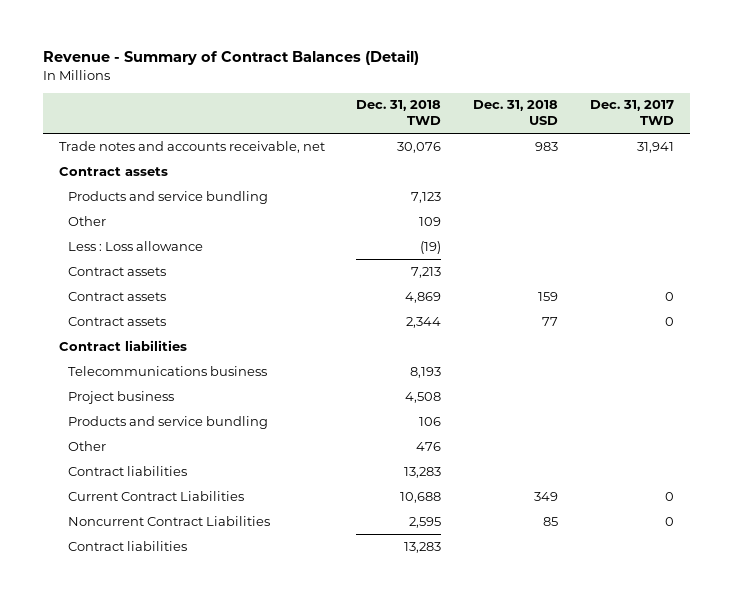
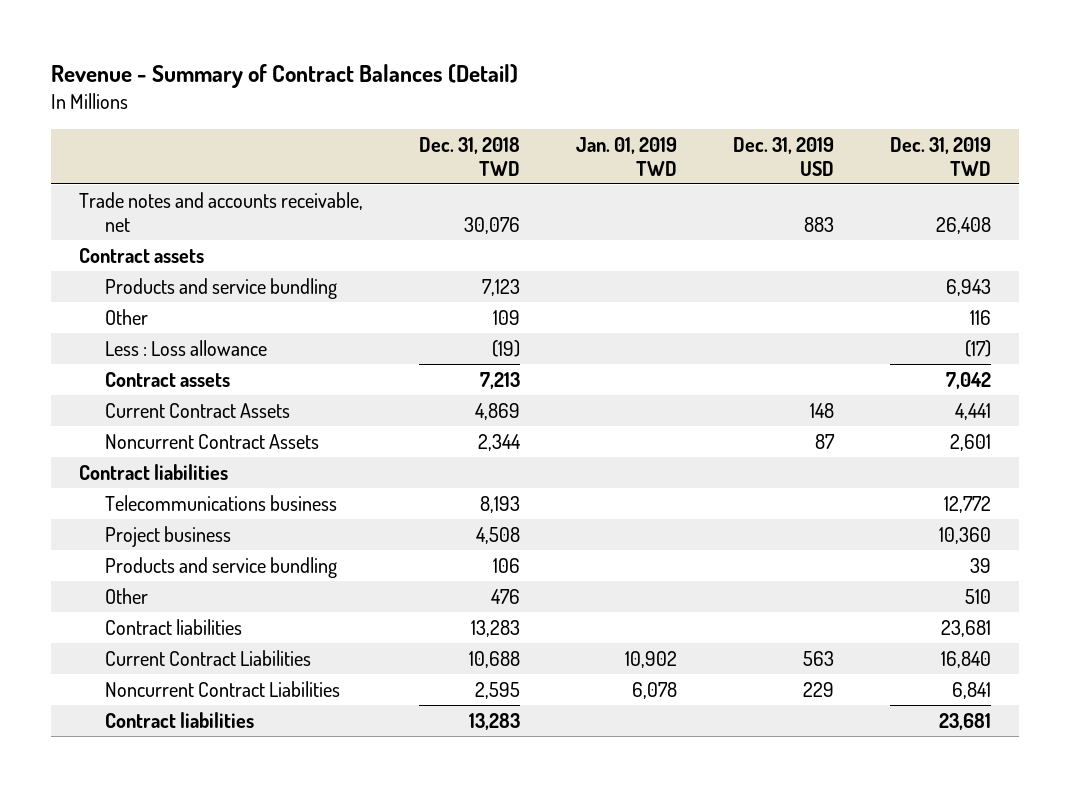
- | Dec. 31, 2018 TWD | Dec. 31, 2018 USD | Dec. 31, 2017 TWD
+ | Dec. 31, 2018 TWD | Jan. 01, 2019 TWD | Dec. 31, 2019 USD | Dec. 31, 2019 TWD
- Contract assets | 4,869 | 159 | 0
- Contract assets | 2,344 | 77 | 0
+ Current Contract Assets | 4,869 | | 148 | 4,441
+ Noncurrent Contract Assets | 2,344 | | 87 | 2,601

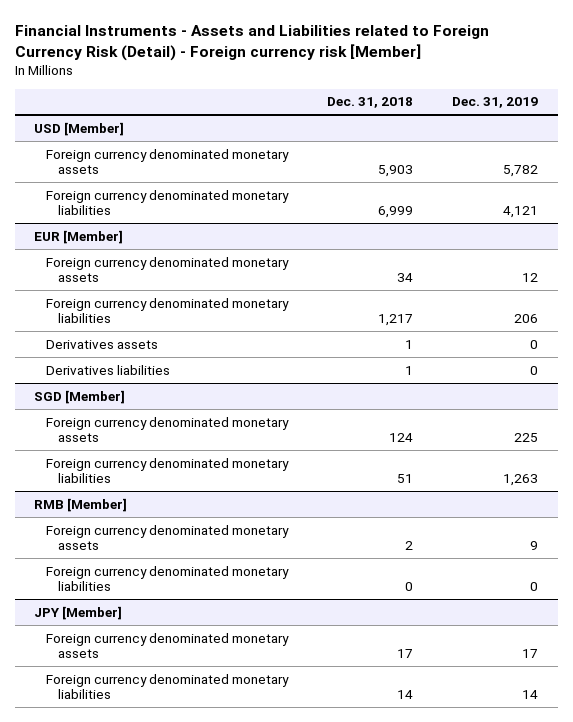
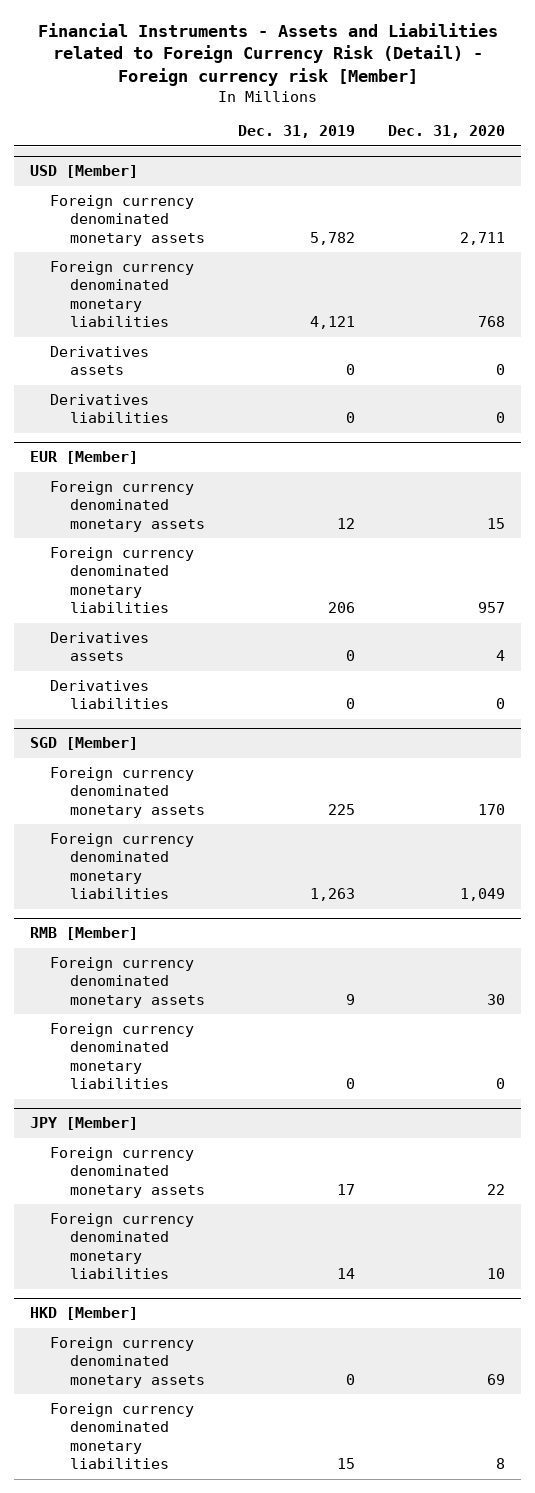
- | Dec. 31, 2018 | Dec. 31, 2019
+ | Dec. 31, 2019 | Dec. 31, 2020
@ USD [Member]
+ Derivatives assets | 0 | 0
+ Derivatives liabilities | 0 | 0
+ HKD [Member]
+ Foreign currency denominated monetary assets | 0 | 69
+ Foreign currency denominated monetary liabilities | 15 | 8

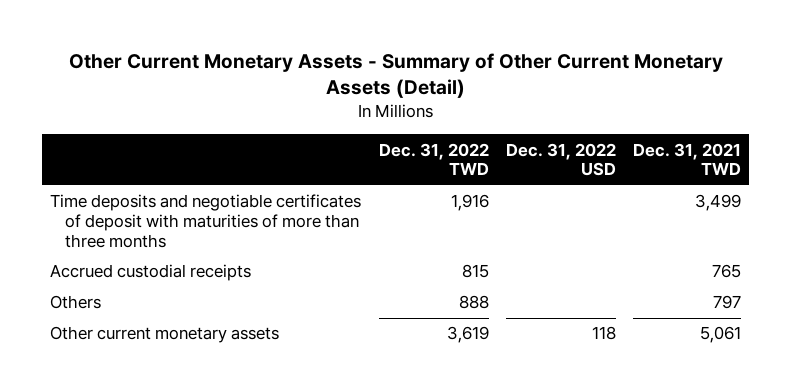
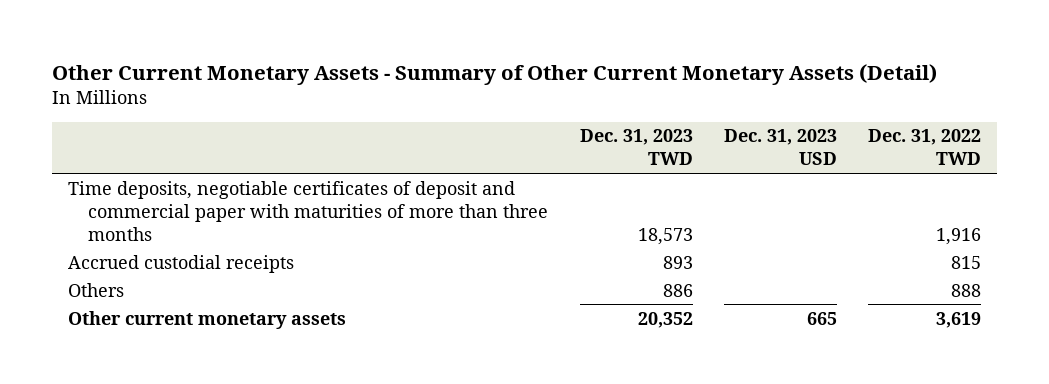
- | Dec. 31, 2022 TWD | Dec. 31, 2022 USD | Dec. 31, 2021 TWD
+ | Dec. 31, 2023 TWD | Dec. 31, 2023 USD | Dec. 31, 2022 TWD
- Time deposits and negotiable certificates of deposit with maturities of more than three months | 1,916 | | 3,499
+ Time deposits, negotiable certificates of deposit and commercial paper with maturities of more than three months | 18,573 | | 1,916

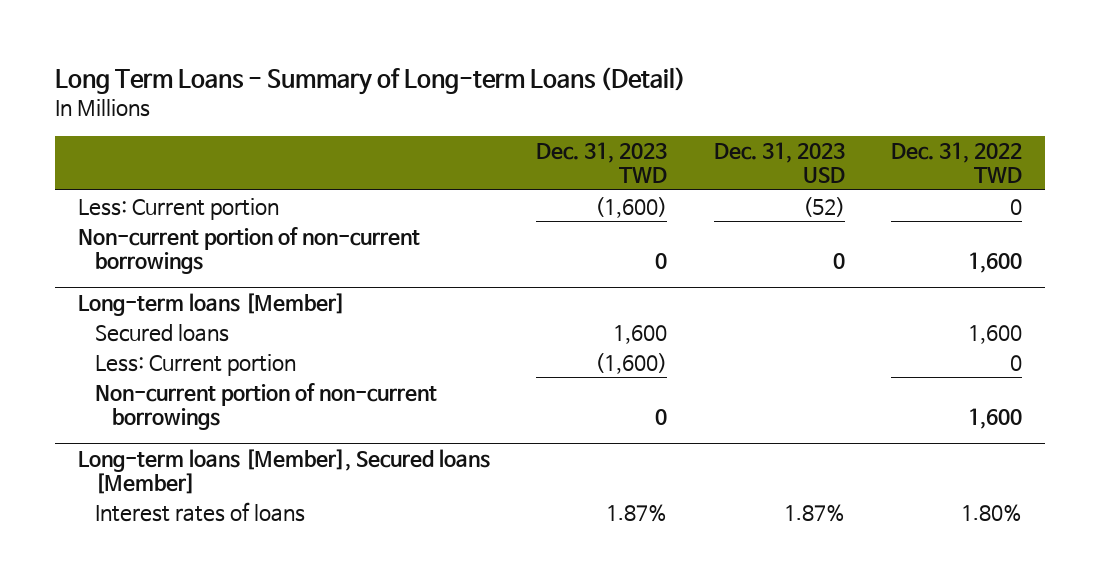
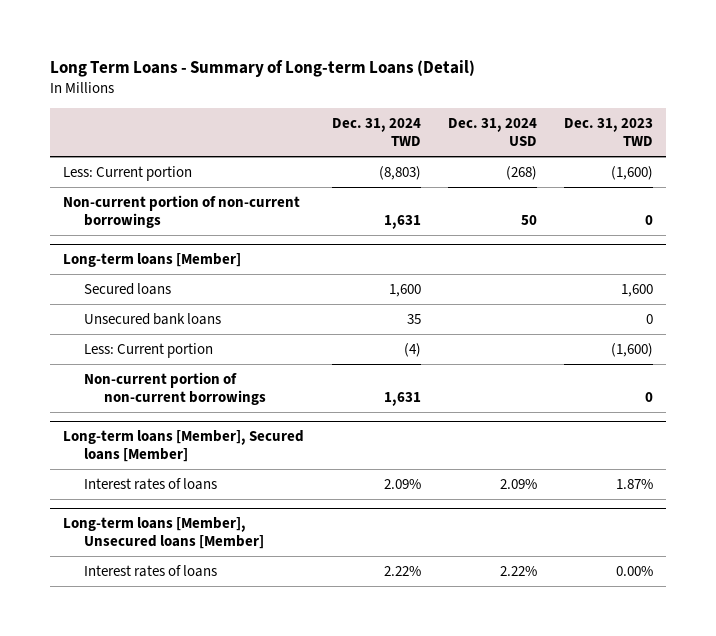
- | Dec. 31, 2023 TWD | Dec. 31, 2023 USD | Dec. 31, 2022 TWD
+ | Dec. 31, 2024 TWD | Dec. 31, 2024 USD | Dec. 31, 2023 TWD
@ Long-term loans [Member]
+ Unsecured bank loans | 35 | | 0
+ Long-term loans [Member], Unsecured loans [Member]
+ Interest rates of loans | 2.22% | 2.22% | 0.00%

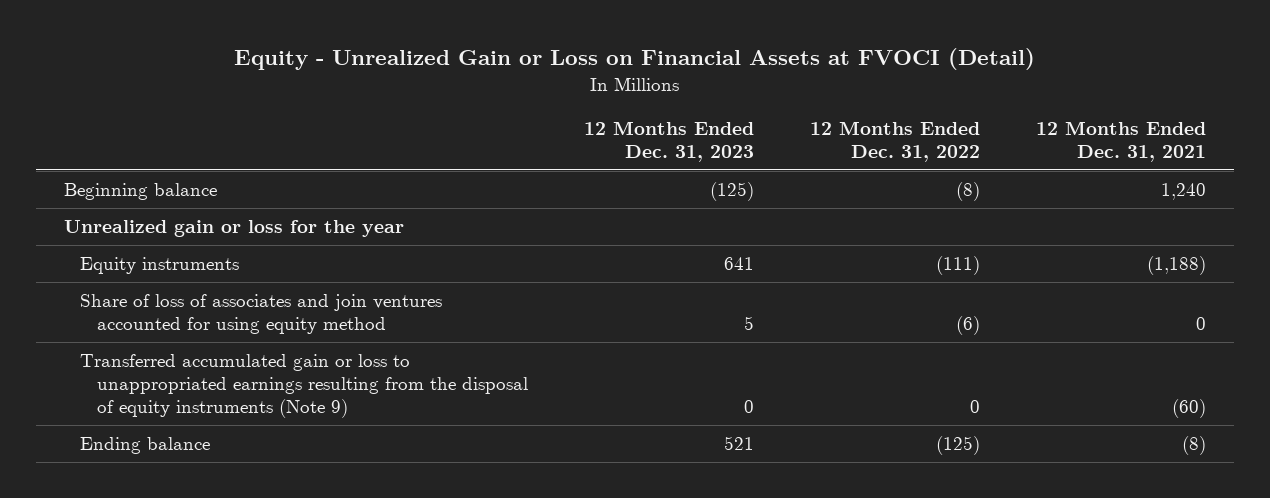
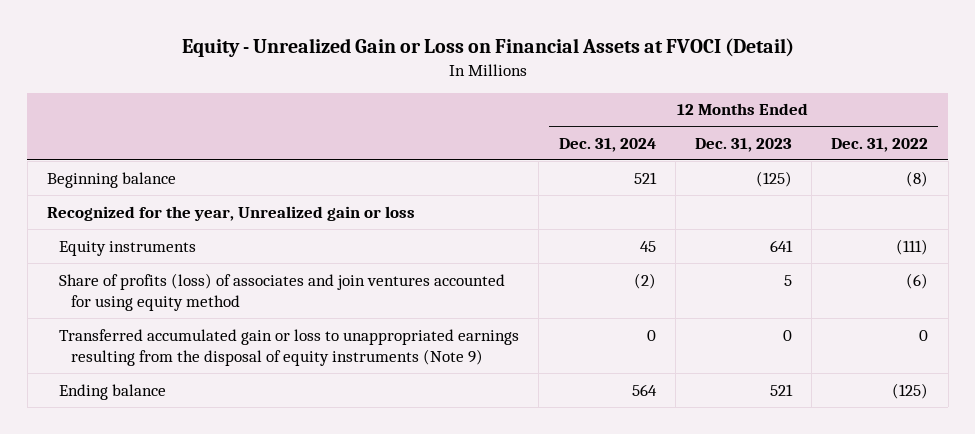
- | 12 Months Ended Dec. 31, 2023 | 12 Months Ended Dec. 31, 2022 | 12 Months Ended Dec. 31, 2021
+ | 12 Months Ended Dec. 31, 2024 | 12 Months Ended Dec. 31, 2023 | 12 Months Ended Dec. 31, 2022
- Unrealized gain or loss for the year
+ Recognized for the year, Unrealized gain or loss
- Share of loss of associates and join ventures accounted for using equity method | 5 | (6) | 0
+ Share of profits (loss) of associates and join ventures accounted for using equity method | (2) | 5 | (6)

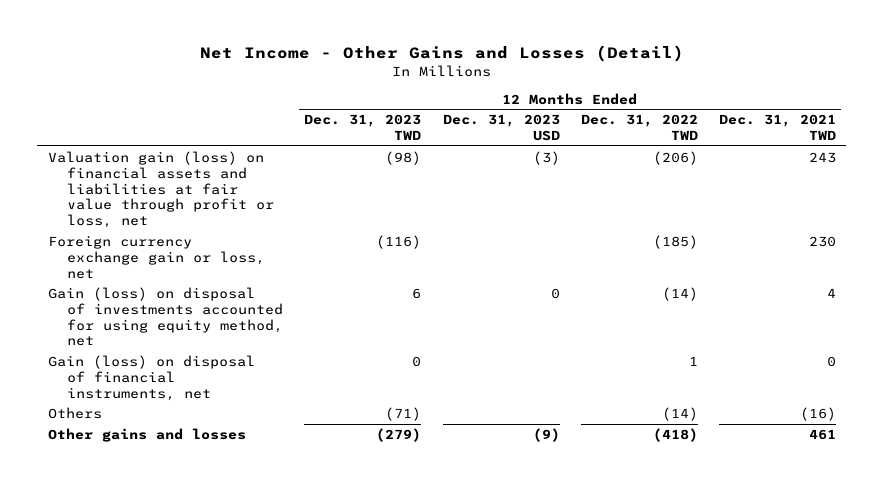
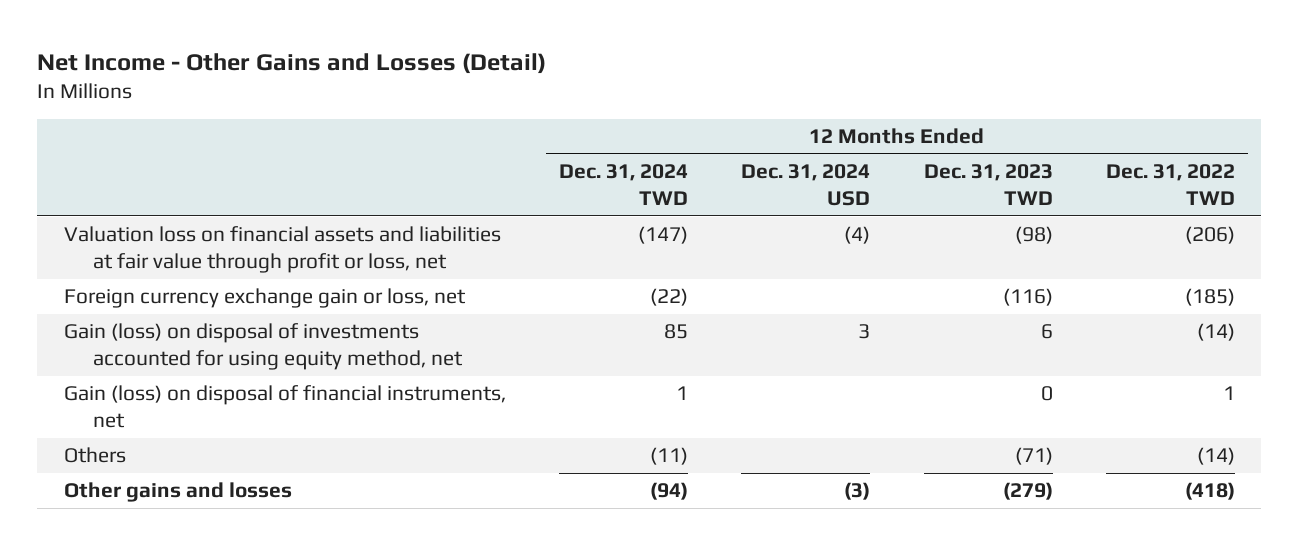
- | 12 Months Ended Dec. 31, 2023 TWD | 12 Months Ended Dec. 31, 2023 USD | 12 Months Ended Dec. 31, 2022 TWD | 12 Months Ended Dec. 31, 2021 TWD
+ | 12 Months Ended Dec. 31, 2024 TWD | 12 Months Ended Dec. 31, 2024 USD | 12 Months Ended Dec. 31, 2023 TWD | 12 Months Ended Dec. 31, 2022 TWD
- Valuation gain (loss) on financial assets and liabilities at fair value through profit or loss, net | (98) | (3) | (206) | 243
+ Valuation loss on financial assets and liabilities at fair value through profit or loss, net | (147) | (4) | (98) | (206)

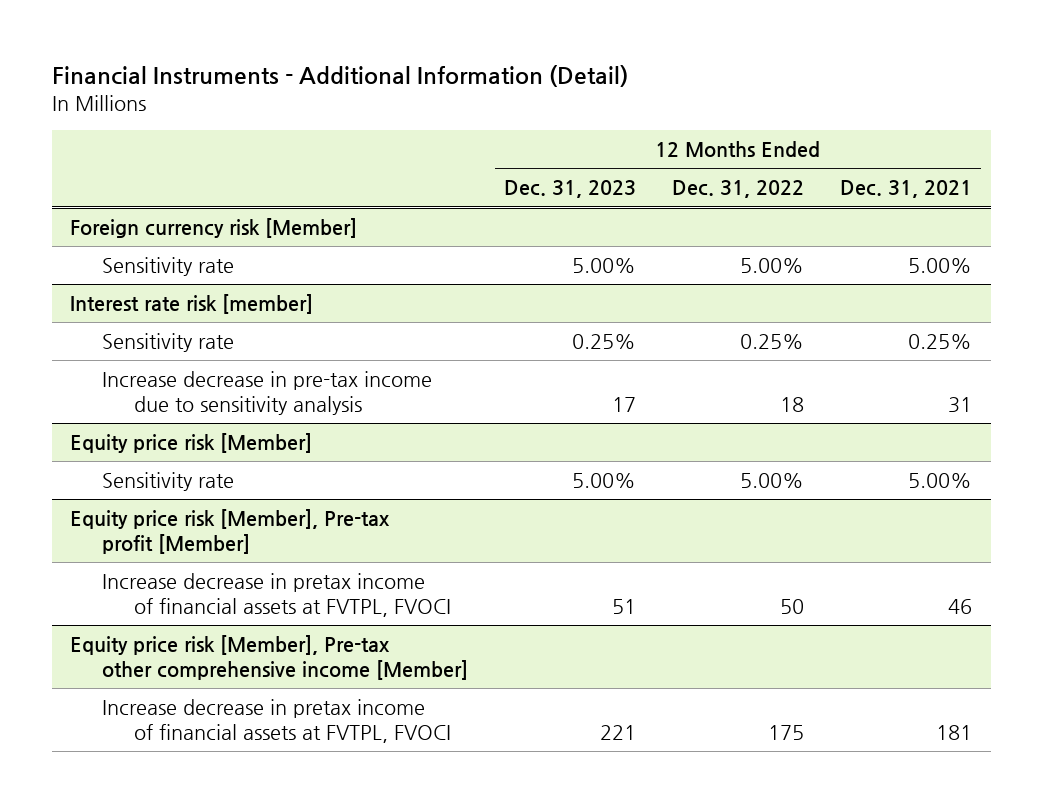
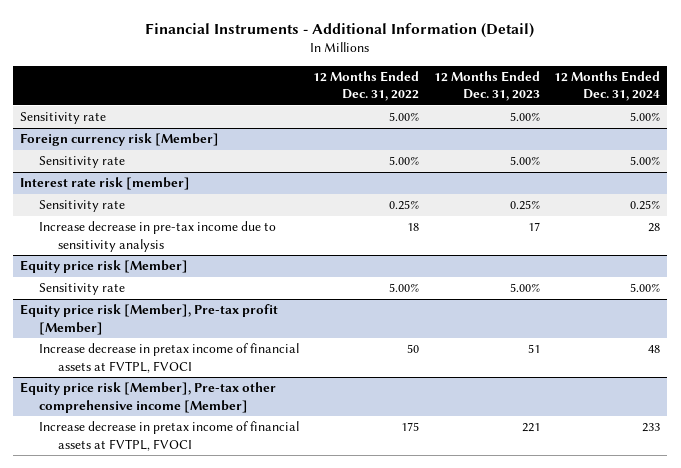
- | 12 Months Ended Dec. 31, 2023 | 12 Months Ended Dec. 31, 2022 | 12 Months Ended Dec. 31, 2021
+ | 12 Months Ended Dec. 31, 2022 | 12 Months Ended Dec. 31, 2023 | 12 Months Ended Dec. 31, 2024
+ Sensitivity rate | 5.00% | 5.00% | 5.00%

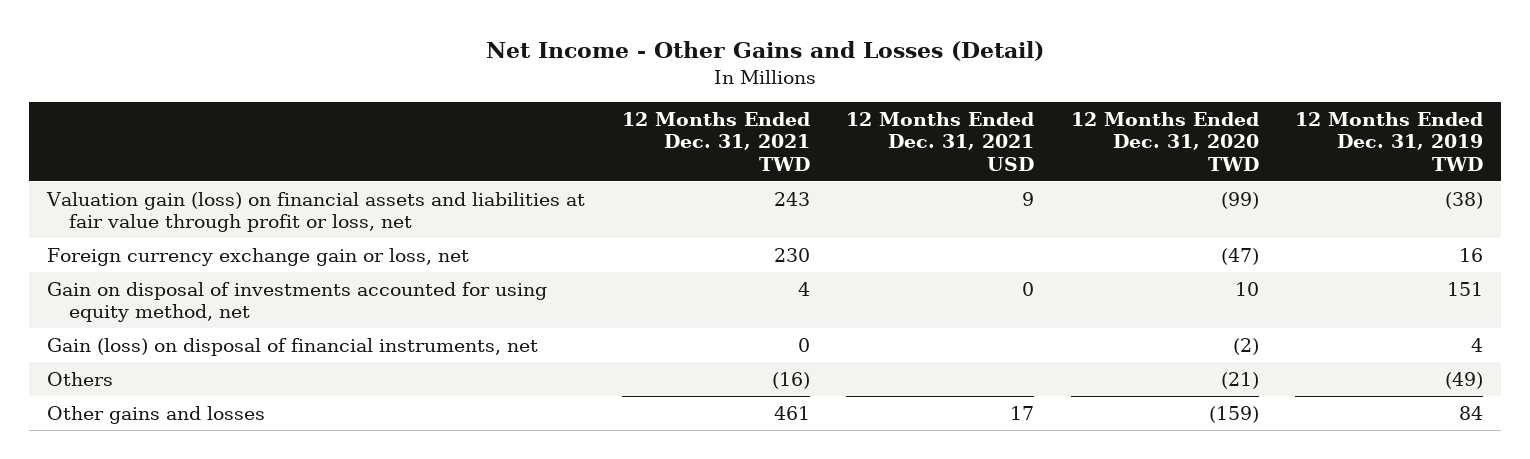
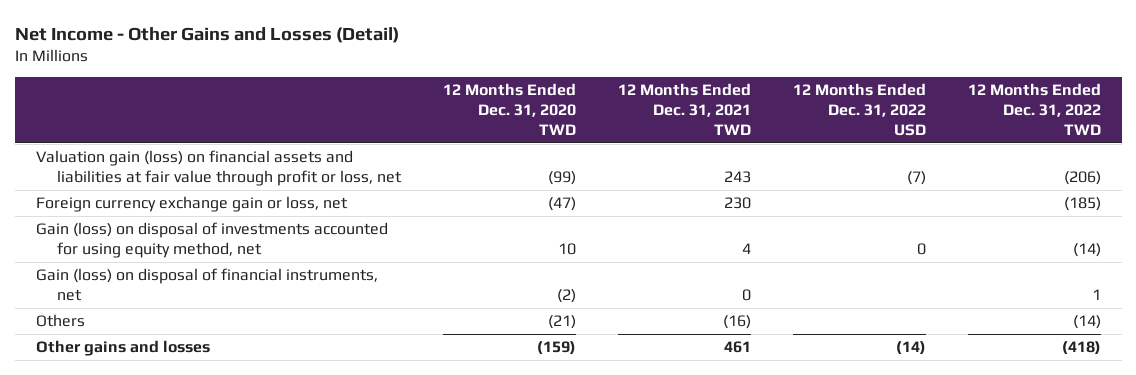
- | 12 Months Ended Dec. 31, 2021 TWD | 12 Months Ended Dec. 31, 2021 USD | 12 Months Ended Dec. 31, 2020 TWD | 12 Months Ended Dec. 31, 2019 TWD
+ | 12 Months Ended Dec. 31, 2020 TWD | 12 Months Ended Dec. 31, 2021 TWD | 12 Months Ended Dec. 31, 2022 USD | 12 Months Ended Dec. 31, 2022 TWD
- Gain on disposal of investments accounted for using equity method, net | 4 | 0 | 10 | 151
+ Gain (loss) on disposal of investments accounted for using equity method, net | 10 | 4 | 0 | (14)

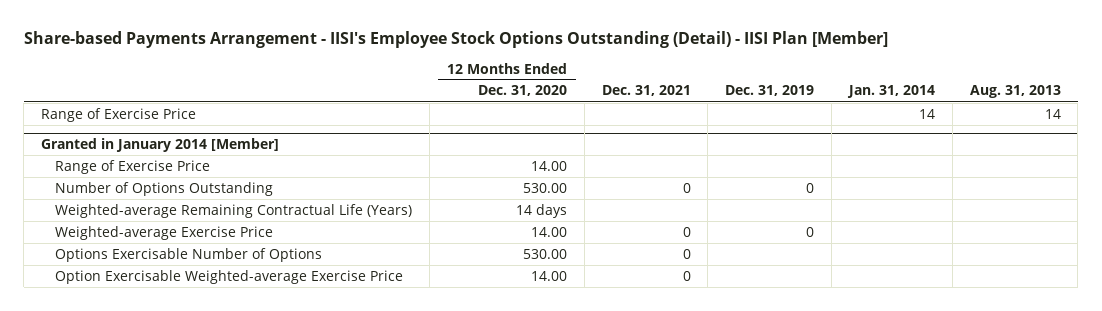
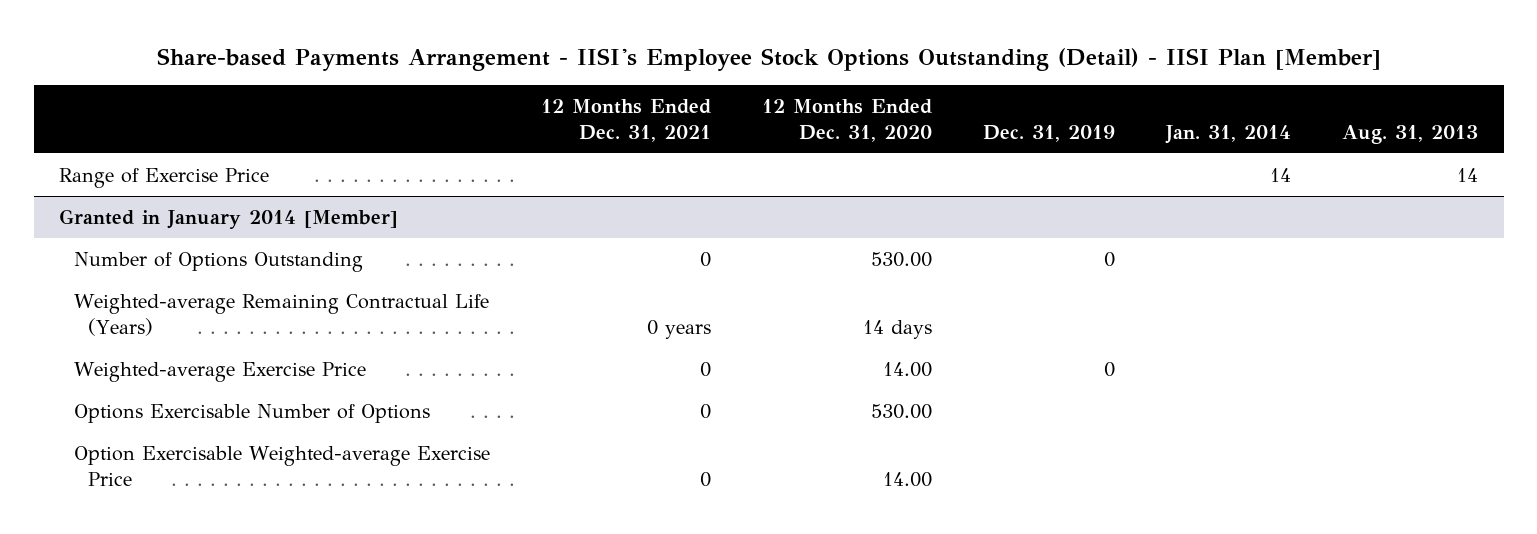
- | 12 Months Ended Dec. 31, 2020 | Dec. 31, 2021 | Dec. 31, 2019 | Jan. 31, 2014 | Aug. 31, 2013
+ | 12 Months Ended Dec. 31, 2021 | 12 Months Ended Dec. 31, 2020 | Dec. 31, 2019 | Jan. 31, 2014 | Aug. 31, 2013
@ Granted in January 2014 [Member]
- Range of Exercise Price | 14.00 | | | |

